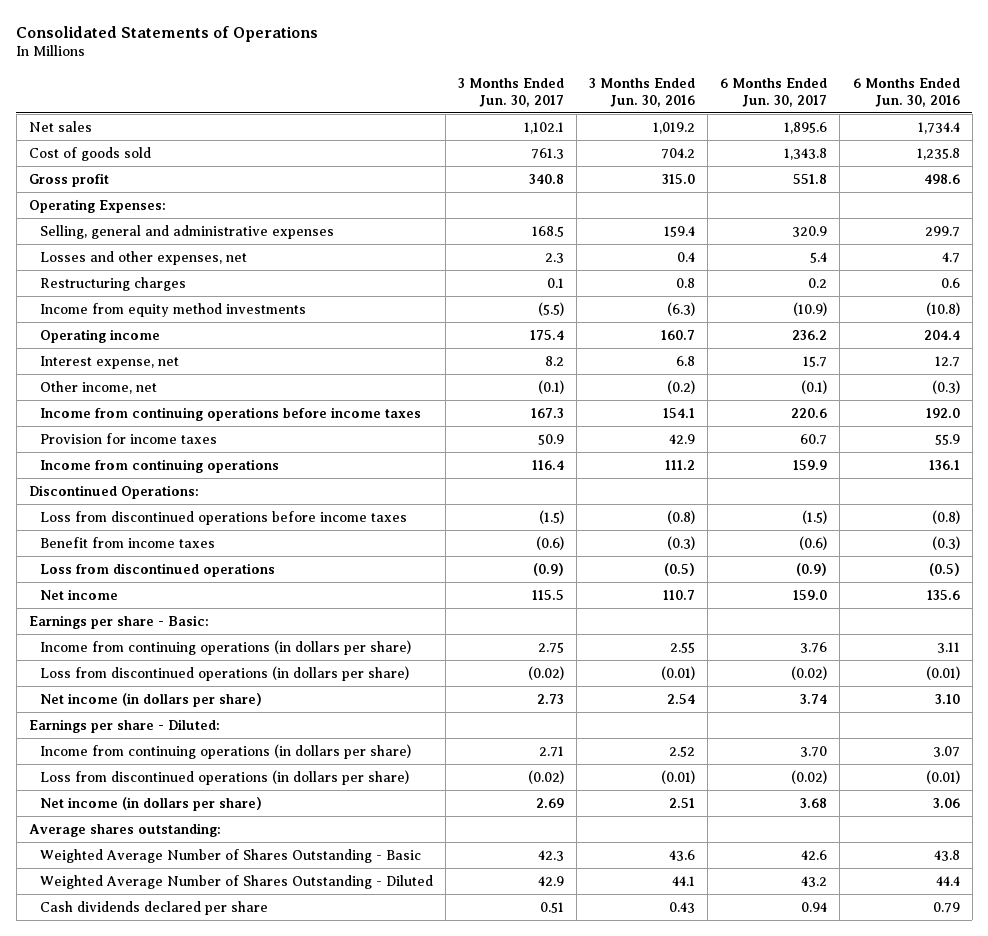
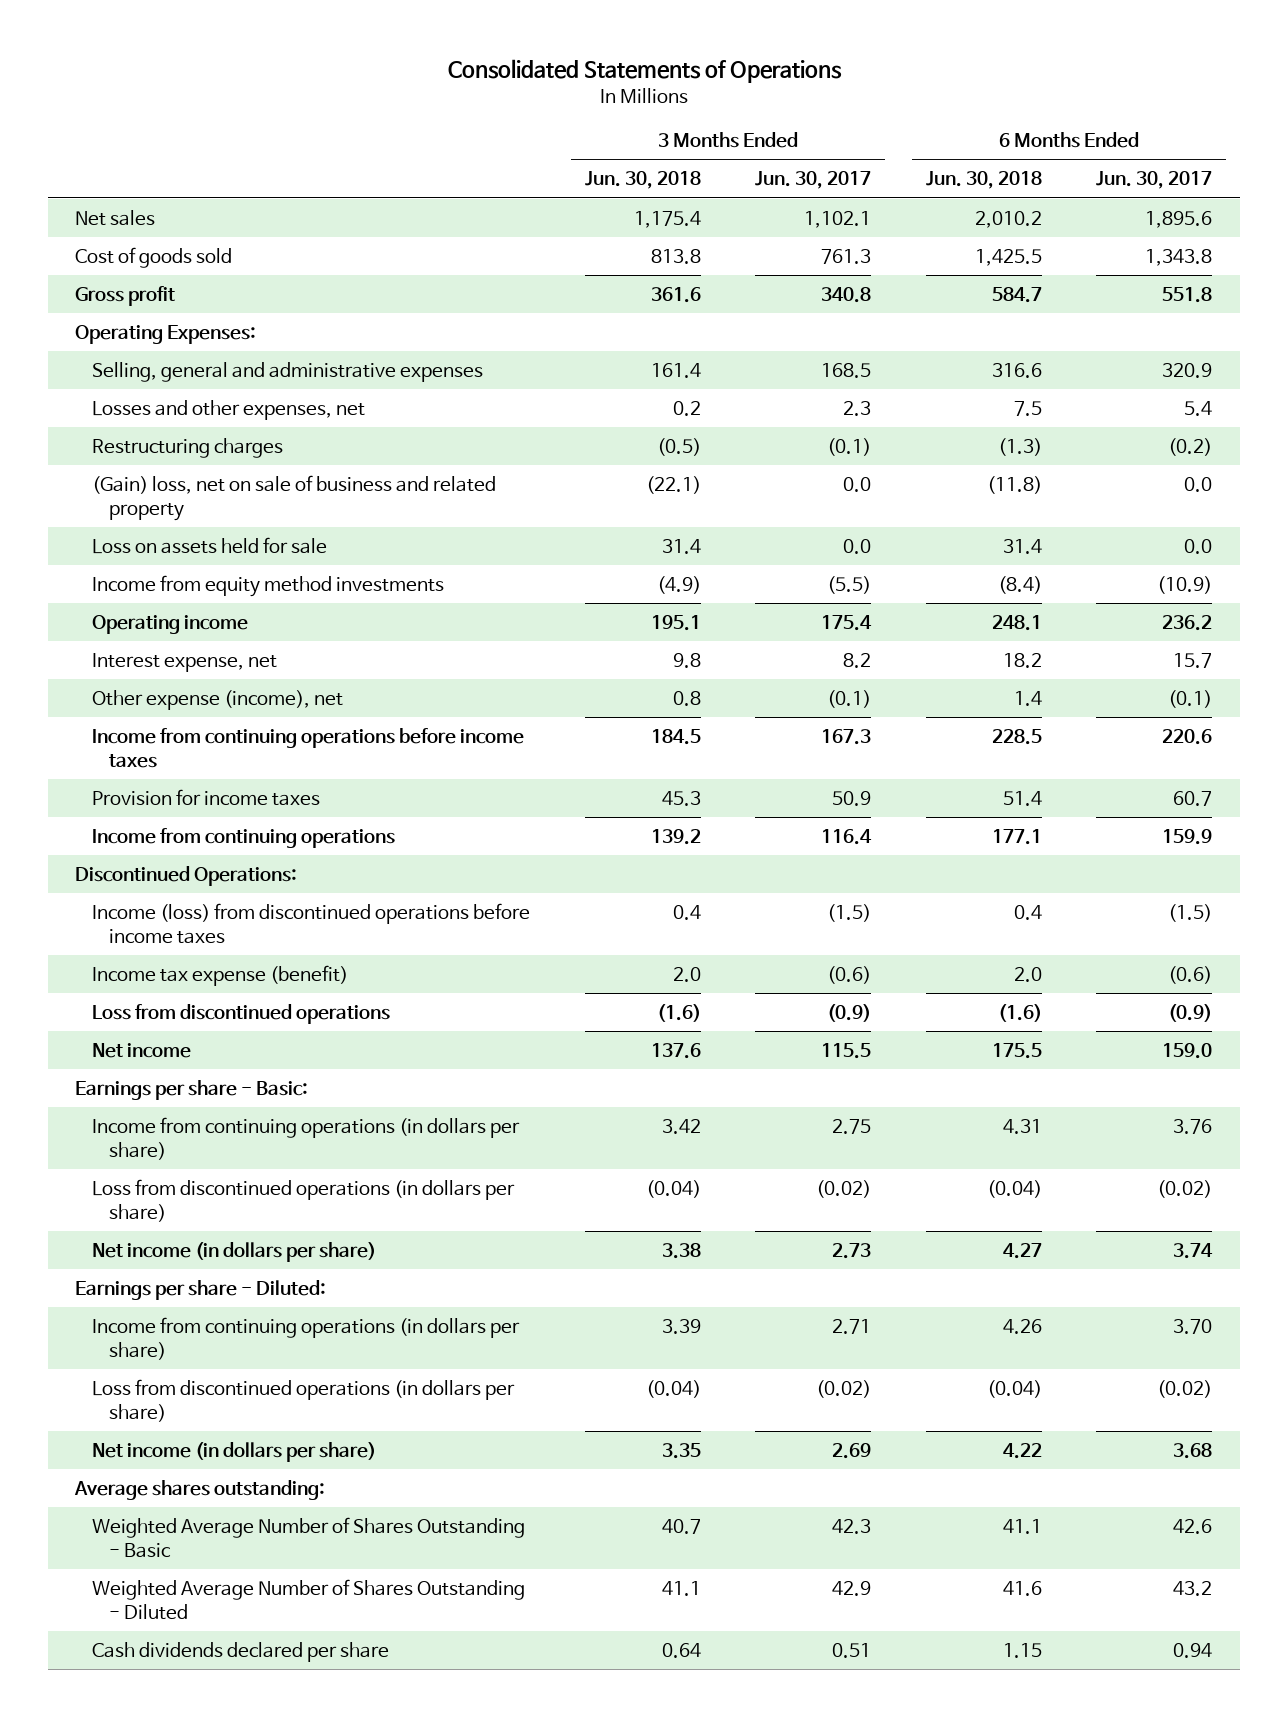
- | 3 Months Ended Jun. 30, 2017 | 3 Months Ended Jun. 30, 2016 | 6 Months Ended Jun. 30, 2017 | 6 Months Ended Jun. 30, 2016
+ | 3 Months Ended Jun. 30, 2018 | 3 Months Ended Jun. 30, 2017 | 6 Months Ended Jun. 30, 2018 | 6 Months Ended Jun. 30, 2017
- Restructuring charges | 0.1 | 0.8 | 0.2 | 0.6
+ Restructuring charges | (0.5) | (0.1) | (1.3) | (0.2)
+ (Gain) loss, net on sale of business and related property | (22.1) | 0.0 | (11.8) | 0.0
+ Loss on assets held for sale | 31.4 | 0.0 | 31.4 | 0.0
- Other income, net | (0.1) | (0.2) | (0.1) | (0.3)
+ Other expense (income), net | 0.8 | (0.1) | 1.4 | (0.1)
- Loss from discontinued operations before income taxes | (1.5) | (0.8) | (1.5) | (0.8)
- Benefit from income taxes | (0.6) | (0.3) | (0.6) | (0.3)
+ Income (loss) from discontinued operations before income taxes | 0.4 | (1.5) | 0.4 | (1.5)
+ Income tax expense (benefit) | 2.0 | (0.6) | 2.0 | (0.6)

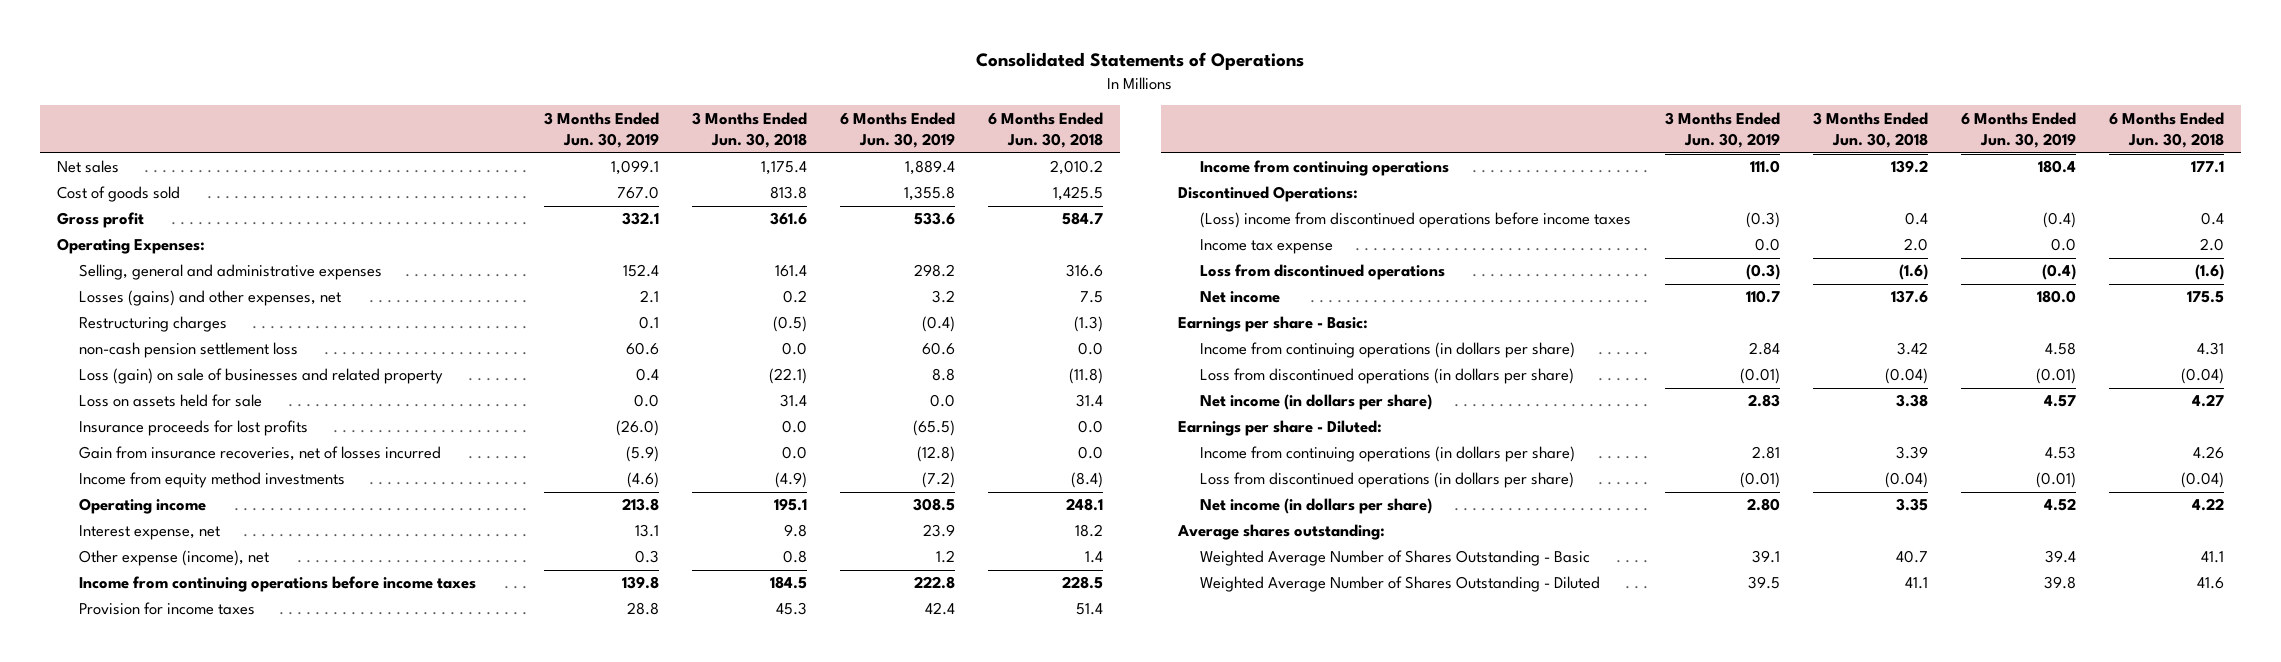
- | 3 Months Ended Jun. 30, 2018 | 3 Months Ended Jun. 30, 2017 | 6 Months Ended Jun. 30, 2018 | 6 Months Ended Jun. 30, 2017
+ | 3 Months Ended Jun. 30, 2019 | 3 Months Ended Jun. 30, 2018 | 6 Months Ended Jun. 30, 2019 | 6 Months Ended Jun. 30, 2018
- Losses and other expenses, net | 0.2 | 2.3 | 7.5 | 5.4
+ Losses (gains) and other expenses, net | 2.1 | 0.2 | 3.2 | 7.5
- (Gain) loss, net on sale of business and related property | (22.1) | 0.0 | (11.8) | 0.0
+ non-cash pension settlement loss | 60.6 | 0.0 | 60.6 | 0.0
+ Loss (gain) on sale of businesses and related property | 0.4 | (22.1) | 8.8 | (11.8)
+ Insurance proceeds for lost profits | (26.0) | 0.0 | (65.5) | 0.0
+ Gain from insurance recoveries, net of losses incurred | (5.9) | 0.0 | (12.8) | 0.0
- Income (loss) from discontinued operations before income taxes | 0.4 | (1.5) | 0.4 | (1.5)
- Income tax expense (benefit) | 2.0 | (0.6) | 2.0 | (0.6)
+ (Loss) income from discontinued operations before income taxes | (0.3) | 0.4 | (0.4) | 0.4
+ Income tax expense | 0.0 | 2.0 | 0.0 | 2.0
- Cash dividends declared per share | 0.64 | 0.51 | 1.15 | 0.94

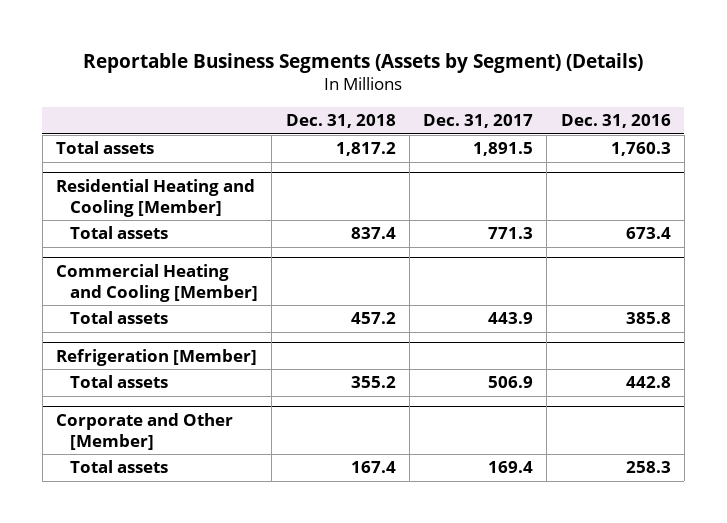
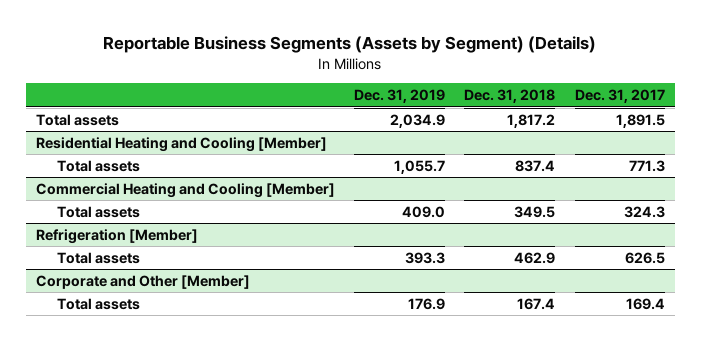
- | Dec. 31, 2018 | Dec. 31, 2017 | Dec. 31, 2016
+ | Dec. 31, 2019 | Dec. 31, 2018 | Dec. 31, 2017
@ Commercial Heating and Cooling [Member]
- Total assets | 457.2 | 443.9 | 385.8
+ Total assets | 409.0 | 349.5 | 324.3
@ Refrigeration [Member]
- Total assets | 355.2 | 506.9 | 442.8
+ Total assets | 393.3 | 462.9 | 626.5

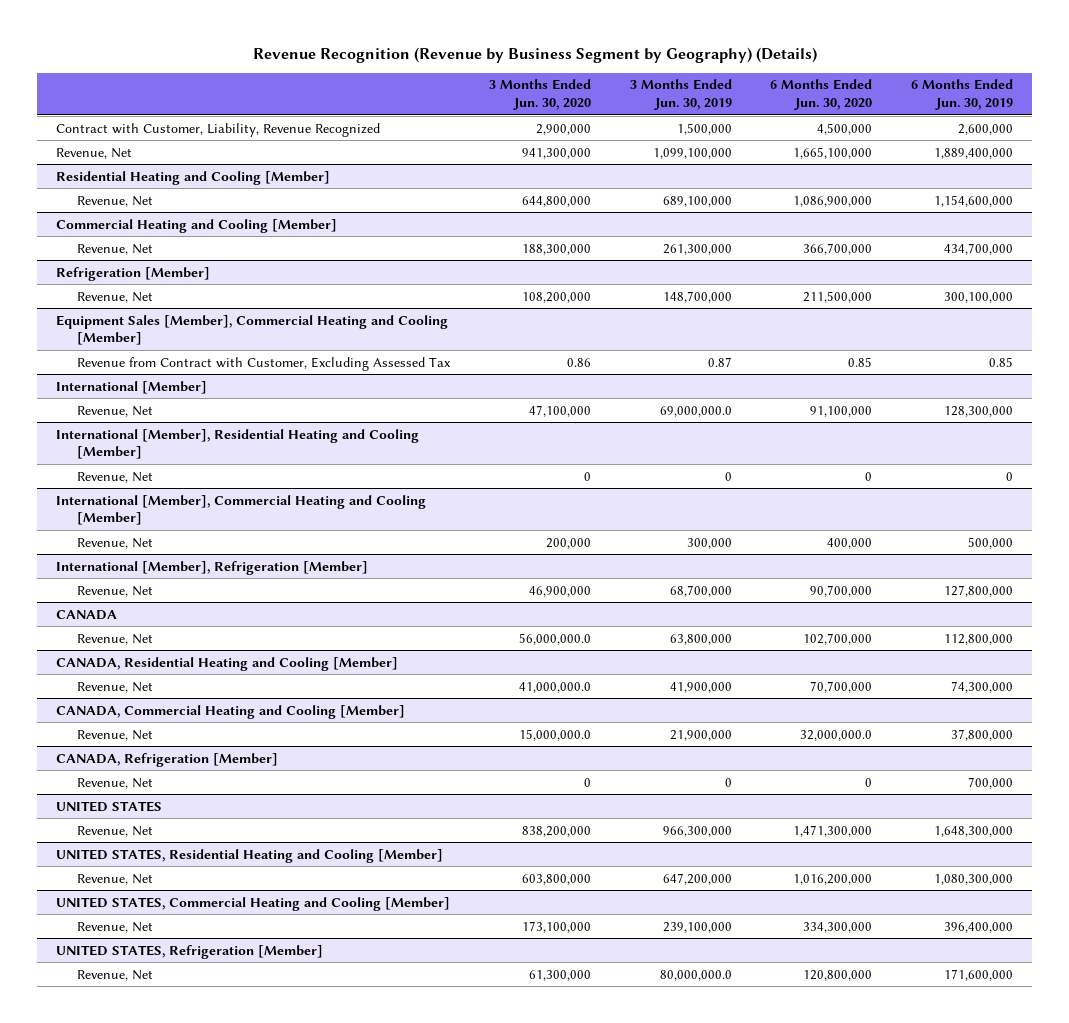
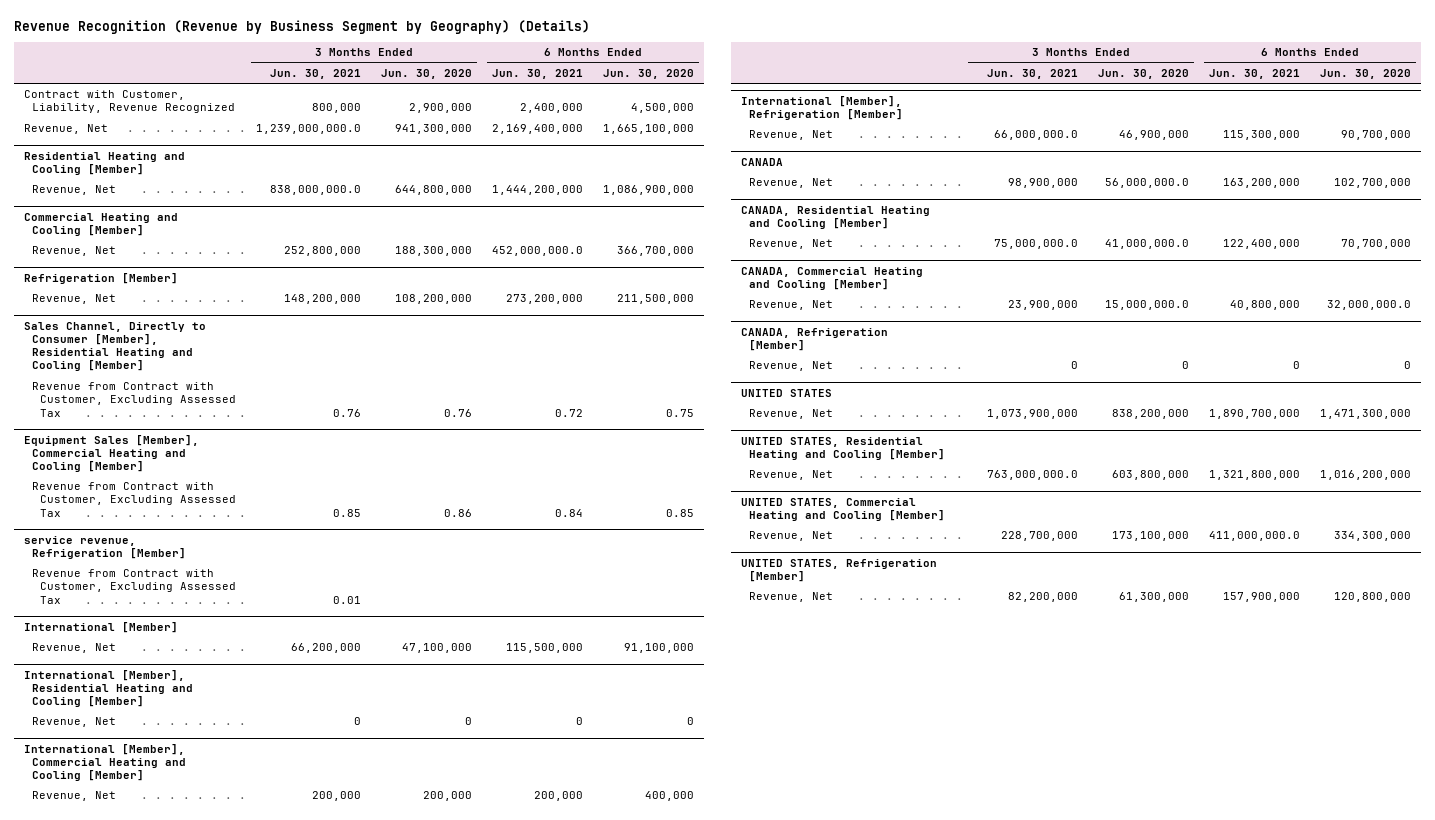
- | 3 Months Ended Jun. 30, 2020 | 3 Months Ended Jun. 30, 2019 | 6 Months Ended Jun. 30, 2020 | 6 Months Ended Jun. 30, 2019
+ | 3 Months Ended Jun. 30, 2021 | 3 Months Ended Jun. 30, 2020 | 6 Months Ended Jun. 30, 2021 | 6 Months Ended Jun. 30, 2020
+ Sales Channel, Directly to Consumer [Member], Residential Heating and Cooling [Member]
+ Revenue from Contract with Customer, Excluding Assessed Tax | 0.76 | 0.76 | 0.72 | 0.75
+ service revenue, Refrigeration [Member]
+ Revenue from Contract with Customer, Excluding Assessed Tax | 0.01 | | |

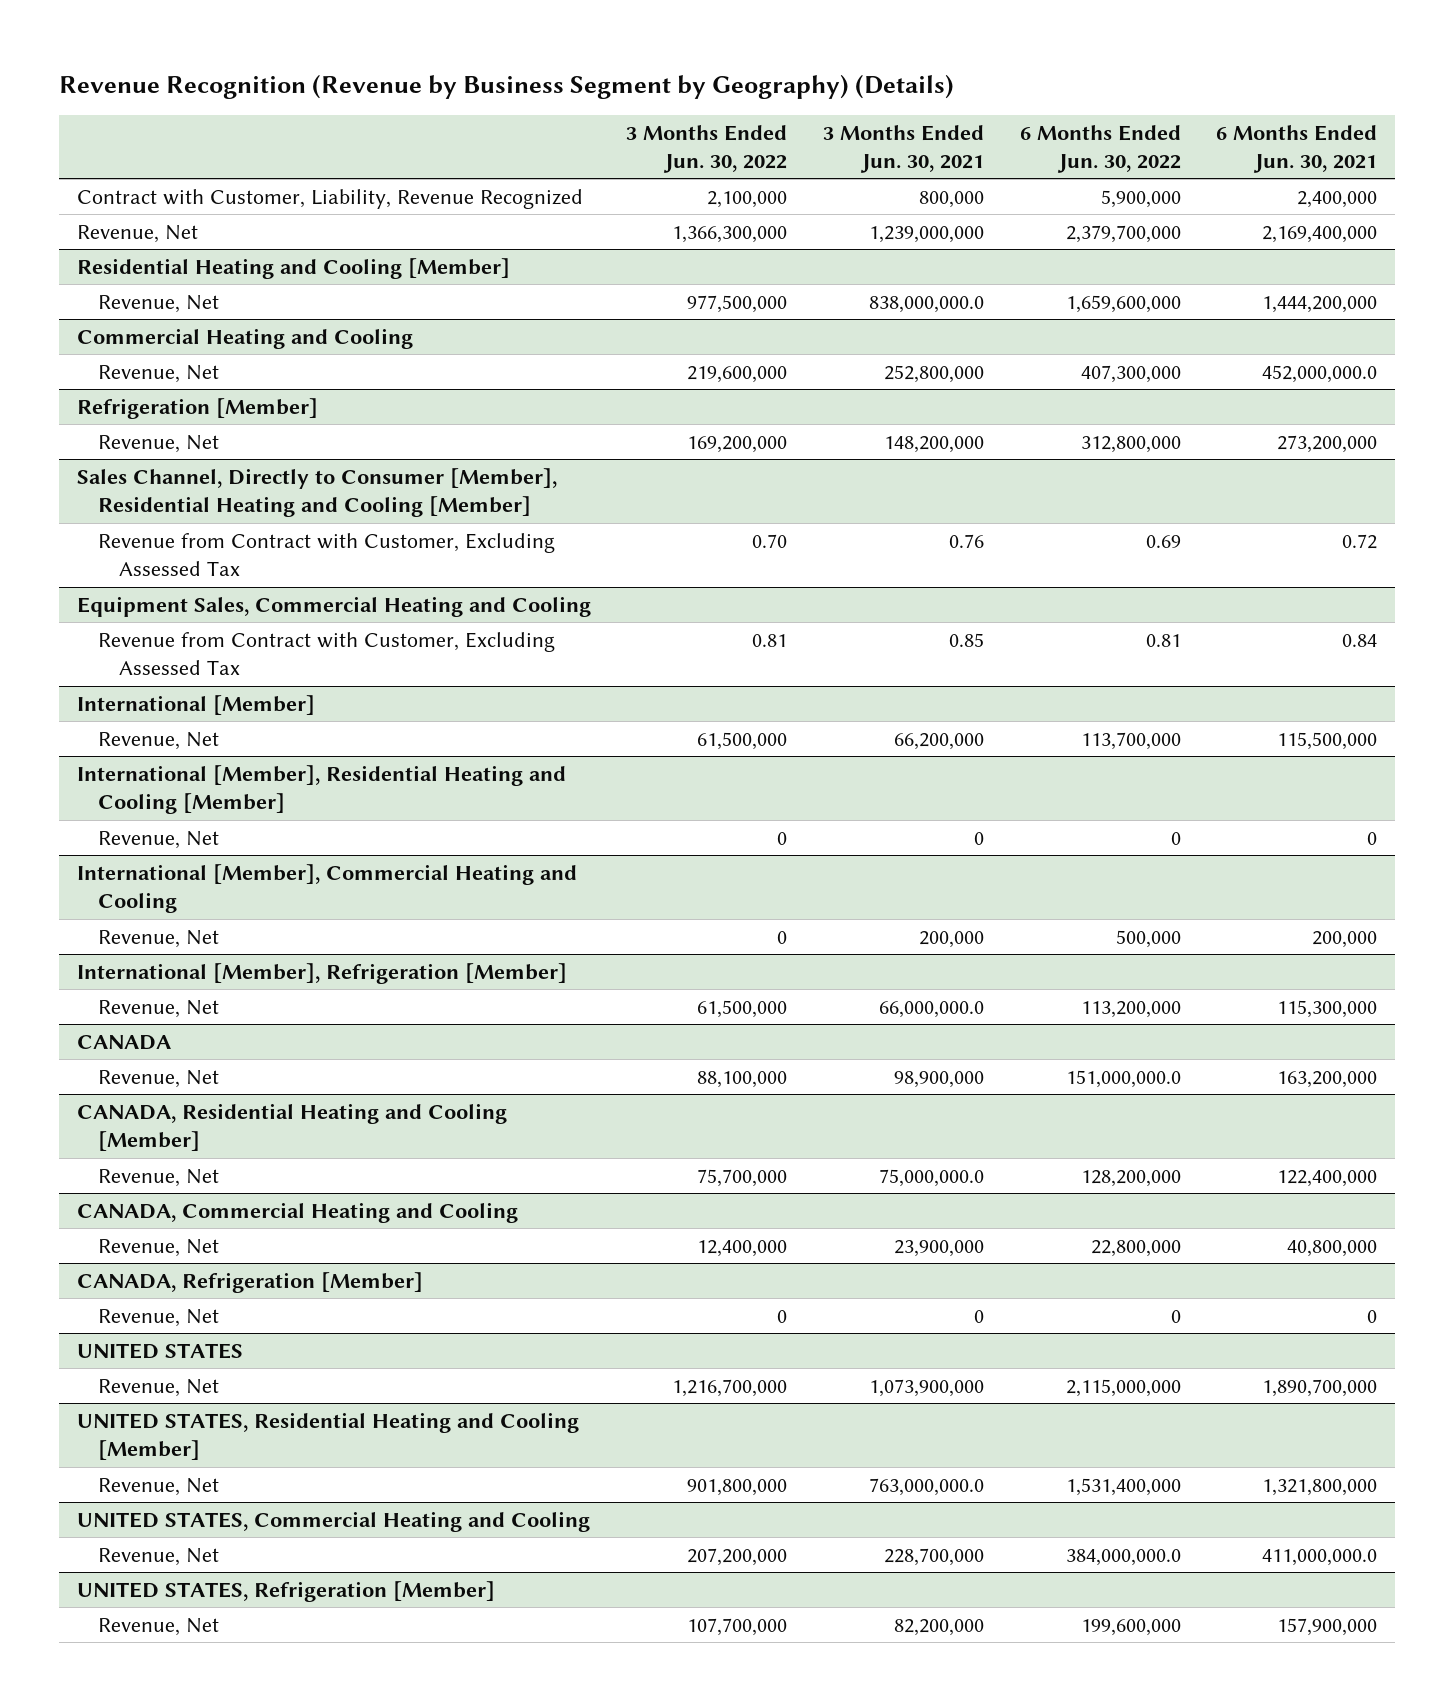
- | 3 Months Ended Jun. 30, 2021 | 3 Months Ended Jun. 30, 2020 | 6 Months Ended Jun. 30, 2021 | 6 Months Ended Jun. 30, 2020
+ | 3 Months Ended Jun. 30, 2022 | 3 Months Ended Jun. 30, 2021 | 6 Months Ended Jun. 30, 2022 | 6 Months Ended Jun. 30, 2021
- Revenue, Net | 1,239,000,000.0 | 941,300,000 | 2,169,400,000 | 1,665,100,000
+ Revenue, Net | 1,366,300,000 | 1,239,000,000 | 2,379,700,000 | 2,169,400,000
- Commercial Heating and Cooling [Member]
+ Commercial Heating and Cooling
- Equipment Sales [Member], Commercial Heating and Cooling [Member]
+ Equipment Sales, Commercial Heating and Cooling
- service revenue, Refrigeration [Member]
- Revenue from Contract with Customer, Excluding Assessed Tax | 0.01 | | |
- International [Member], Commercial Heating and Cooling [Member]
+ International [Member], Commercial Heating and Cooling
- CANADA, Commercial Heating and Cooling [Member]
+ CANADA, Commercial Heating and Cooling
- UNITED STATES, Commercial Heating and Cooling [Member]
+ UNITED STATES, Commercial Heating and Cooling

